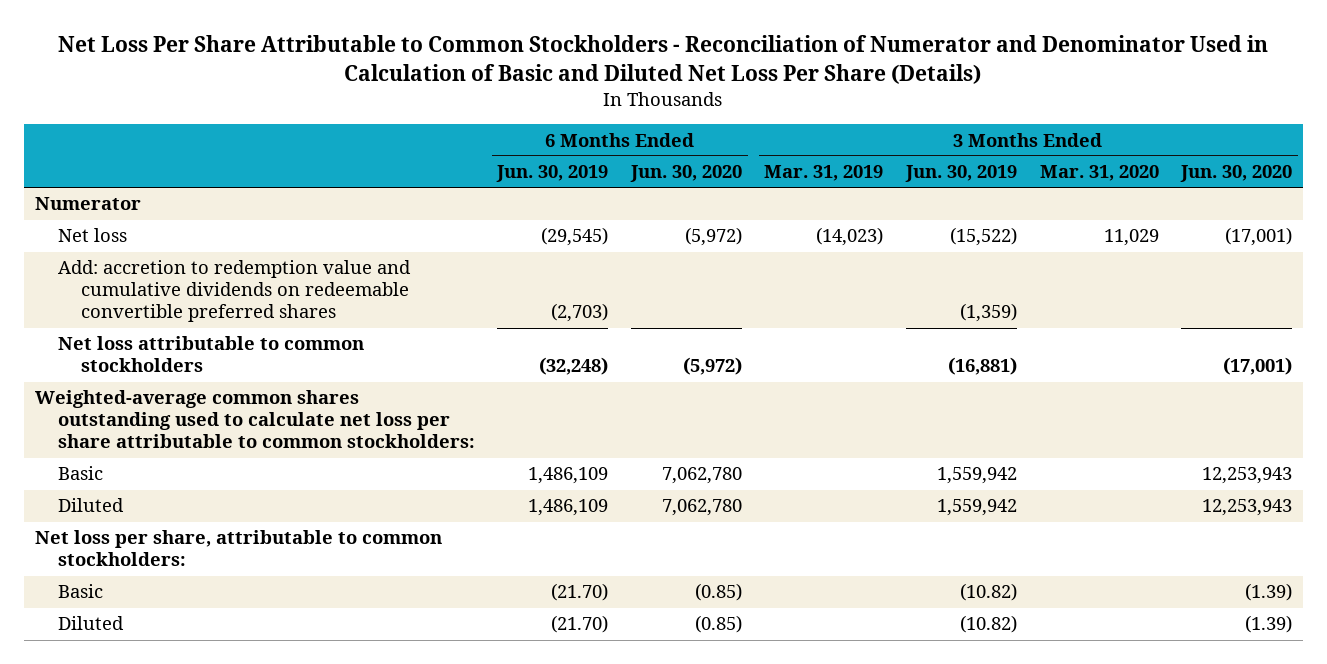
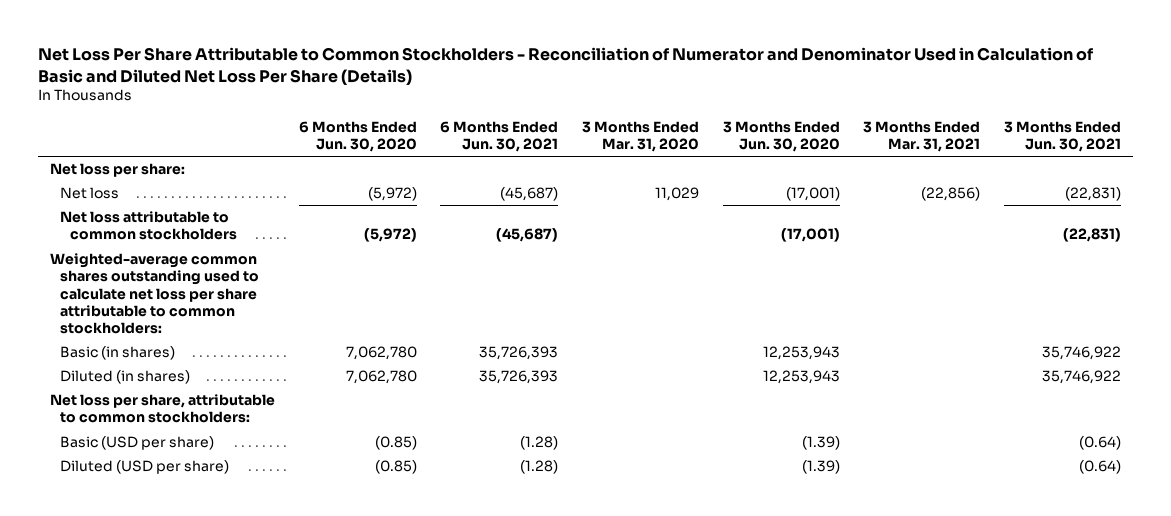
- | 6 Months Ended Jun. 30, 2019 | 6 Months Ended Jun. 30, 2020 | 3 Months Ended Mar. 31, 2019 | 3 Months Ended Jun. 30, 2019 | 3 Months Ended Mar. 31, 2020 | 3 Months Ended Jun. 30, 2020
+ | 6 Months Ended Jun. 30, 2020 | 6 Months Ended Jun. 30, 2021 | 3 Months Ended Mar. 31, 2020 | 3 Months Ended Jun. 30, 2020 | 3 Months Ended Mar. 31, 2021 | 3 Months Ended Jun. 30, 2021
- Numerator
+ Net loss per share:
- Add: accretion to redemption value and cumulative dividends on redeemable convertible preferred shares | (2,703) | | | (1,359) | |
- Basic | 1,486,109 | 7,062,780 | | 1,559,942 | | 12,253,943
- Diluted | 1,486,109 | 7,062,780 | | 1,559,942 | | 12,253,943
+ Basic (in shares) | 7,062,780 | 35,726,393 | | 12,253,943 | | 35,746,922
+ Diluted (in shares) | 7,062,780 | 35,726,393 | | 12,253,943 | | 35,746,922
- Basic | (21.70) | (0.85) | | (10.82) | | (1.39)
- Diluted | (21.70) | (0.85) | | (10.82) | | (1.39)
+ Basic (USD per share) | (0.85) | (1.28) | | (1.39) | | (0.64)
+ Diluted (USD per share) | (0.85) | (1.28) | | (1.39) | | (0.64)

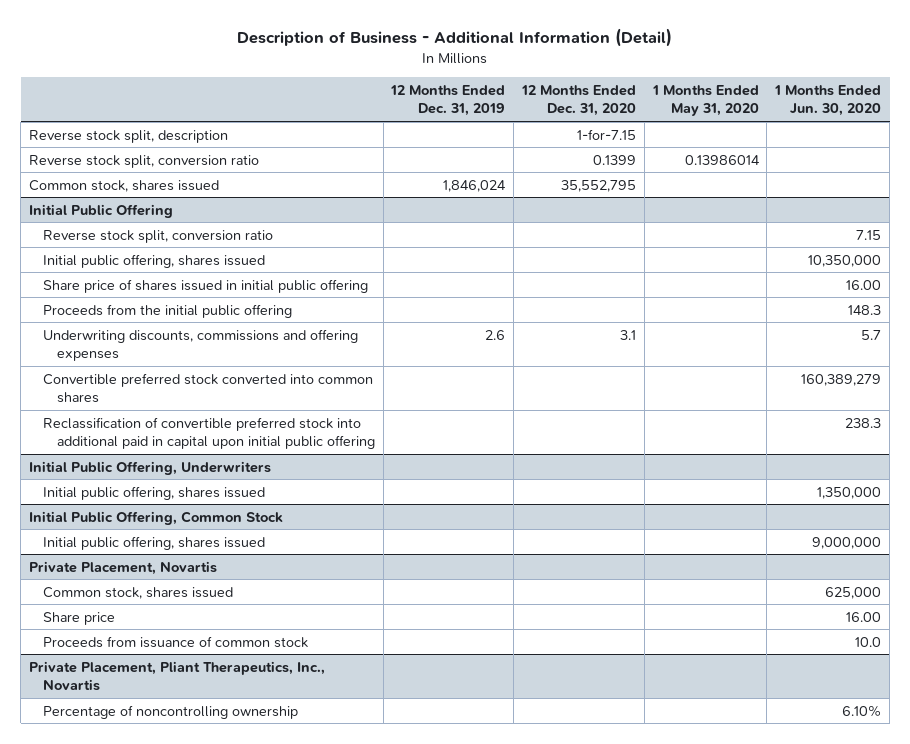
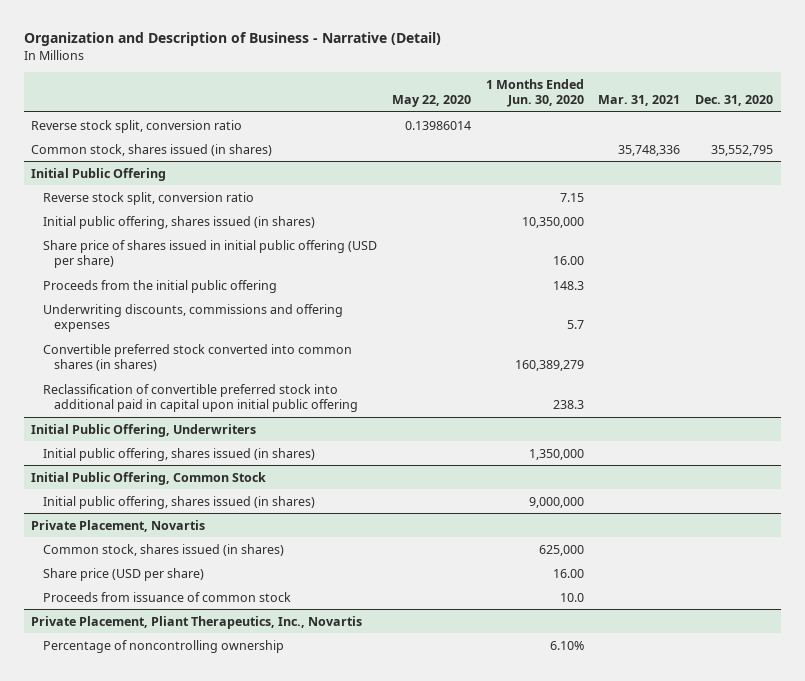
- Description of Business - Additional Information (Detail)
+ Organization and Description of Business - Narrative (Detail)
- | 12 Months Ended Dec. 31, 2019 | 12 Months Ended Dec. 31, 2020 | 1 Months Ended May 31, 2020 | 1 Months Ended Jun. 30, 2020
+ | May 22, 2020 | 1 Months Ended Jun. 30, 2020 | Mar. 31, 2021 | Dec. 31, 2020
- Reverse stock split, description | | 1-for-7.15 | |
- Common stock, shares issued | 1,846,024 | 35,552,795 | |
+ Common stock, shares issued (in shares) | | | 35,748,336 | 35,552,795
@ Initial Public Offering
- Initial public offering, shares issued | | | | 10,350,000
- Share price of shares issued in initial public offering | | | | 16.00
+ Initial public offering, shares issued (in shares) | | 10,350,000 | |
+ Share price of shares issued in initial public offering (USD per share) | | 16.00 | |
- Convertible preferred stock converted into common shares | | | | 160,389,279
+ Convertible preferred stock converted into common shares (in shares) | | 160,389,279 | |
@ Initial Public Offering, Underwriters
- Initial public offering, shares issued | | | | 1,350,000
+ Initial public offering, shares issued (in shares) | | 1,350,000 | |
@ Initial Public Offering, Common Stock
- Initial public offering, shares issued | | | | 9,000,000
+ Initial public offering, shares issued (in shares) | | 9,000,000 | |
@ Private Placement, Novartis
- Common stock, shares issued | | | | 625,000
- Share price | | | | 16.00
+ Common stock, shares issued (in shares) | | 625,000 | |
+ Share price (USD per share) | | 16.00 | |

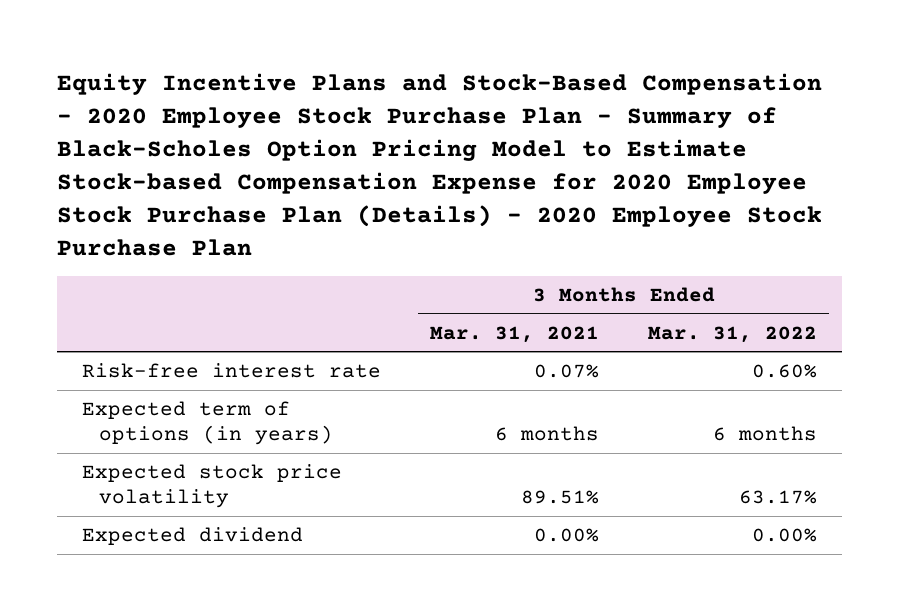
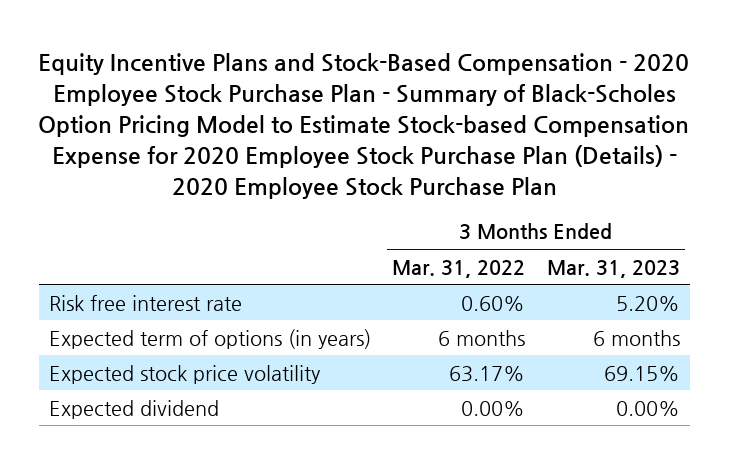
- | 3 Months Ended Mar. 31, 2021 | 3 Months Ended Mar. 31, 2022
+ | 3 Months Ended Mar. 31, 2022 | 3 Months Ended Mar. 31, 2023
- Risk-free interest rate | 0.07% | 0.60%
+ Risk free interest rate | 0.60% | 5.20%

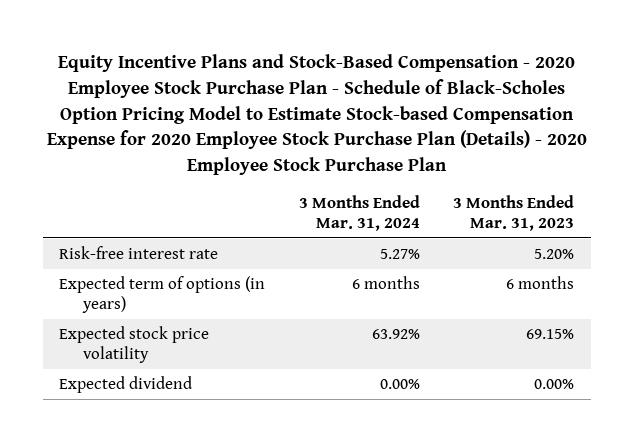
- Equity Incentive Plans and Stock-Based Compensation - 2020 Employee Stock Purchase Plan - Summary of Black-Scholes Option Pricing Model to Estimate Stock-based Compensation Expense for 2020 Employee Stock Purchase Plan (Details) - 2020 Employee Stock Purchase Plan
+ Equity Incentive Plans and Stock-Based Compensation - 2020 Employee Stock Purchase Plan - Schedule of Black-Scholes Option Pricing Model to Estimate Stock-based Compensation Expense for 2020 Employee Stock Purchase Plan (Details) - 2020 Employee Stock Purchase Plan
- | 3 Months Ended Mar. 31, 2022 | 3 Months Ended Mar. 31, 2023
+ | 3 Months Ended Mar. 31, 2024 | 3 Months Ended Mar. 31, 2023
- Risk free interest rate | 0.60% | 5.20%
+ Risk-free interest rate | 5.27% | 5.20%

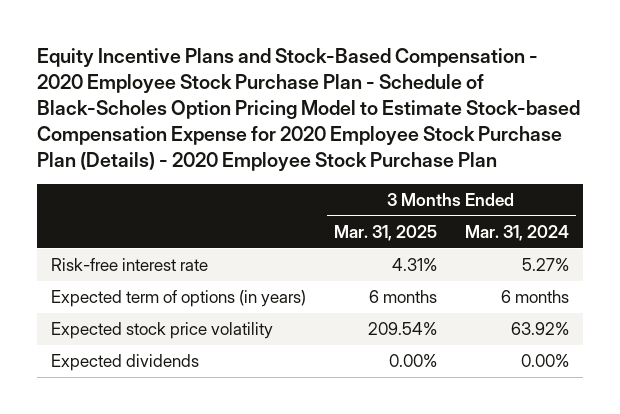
- | 3 Months Ended Mar. 31, 2024 | 3 Months Ended Mar. 31, 2023
+ | 3 Months Ended Mar. 31, 2025 | 3 Months Ended Mar. 31, 2024
- Expected dividend | 0.00% | 0.00%
+ Expected dividends | 0.00% | 0.00%

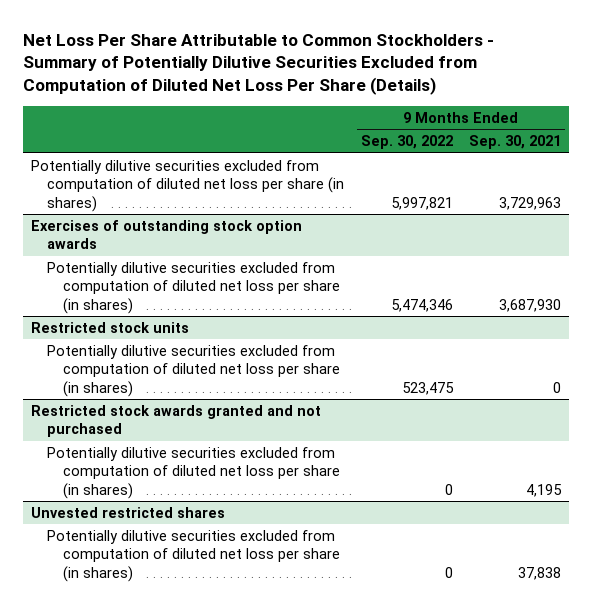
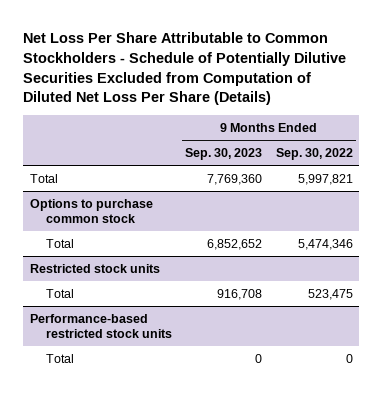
- Net Loss Per Share Attributable to Common Stockholders - Summary of Potentially Dilutive Securities Excluded from Computation of Diluted Net Loss Per Share (Details)
+ Net Loss Per Share Attributable to Common Stockholders - Schedule of Potentially Dilutive Securities Excluded from Computation of Diluted Net Loss Per Share (Details)
- | 9 Months Ended Sep. 30, 2022 | 9 Months Ended Sep. 30, 2021
+ | 9 Months Ended Sep. 30, 2023 | 9 Months Ended Sep. 30, 2022
- Potentially dilutive securities excluded from computation of diluted net loss per share (in shares) | 5,997,821 | 3,729,963
- Exercises of outstanding stock option awards
- Potentially dilutive securities excluded from computation of diluted net loss per share (in shares) | 5,474,346 | 3,687,930
+ Total | 7,769,360 | 5,997,821
+ Options to purchase common stock
+ Total | 6,852,652 | 5,474,346
@ Restricted stock units
- Potentially dilutive securities excluded from computation of diluted net loss per share (in shares) | 523,475 | 0
- Restricted stock awards granted and not purchased
- Potentially dilutive securities excluded from computation of diluted net loss per share (in shares) | 0 | 4,195
- Unvested restricted shares
- Potentially dilutive securities excluded from computation of diluted net loss per share (in shares) | 0 | 37,838
@ Restricted stock units
+ Total | 916,708 | 523,475
+ Performance-based restricted stock units
+ Total | 0 | 0

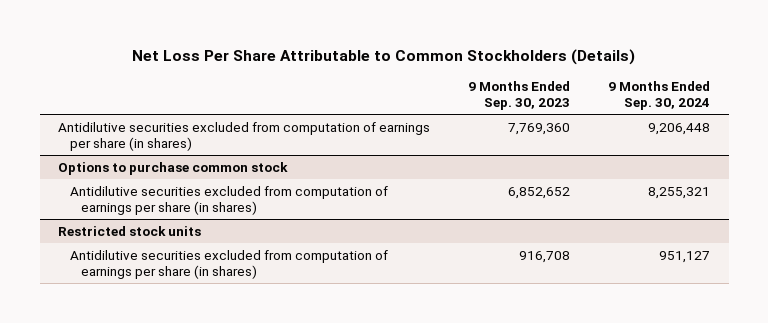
- Net Loss Per Share Attributable to Common Stockholders - Schedule of Potentially Dilutive Securities Excluded from Computation of Diluted Net Loss Per Share (Details)
+ Net Loss Per Share Attributable to Common Stockholders (Details)
- | 9 Months Ended Sep. 30, 2023 | 9 Months Ended Sep. 30, 2022
+ | 9 Months Ended Sep. 30, 2023 | 9 Months Ended Sep. 30, 2024
- Total | 7,769,360 | 5,997,821
+ Antidilutive securities excluded from computation of earnings per share (in shares) | 7,769,360 | 9,206,448
@ Options to purchase common stock
- Total | 6,852,652 | 5,474,346
+ Antidilutive securities excluded from computation of earnings per share (in shares) | 6,852,652 | 8,255,321
@ Restricted stock units
- Total | 916,708 | 523,475
- Performance-based restricted stock units
- Total | 0 | 0
@ Restricted stock units
+ Antidilutive securities excluded from computation of earnings per share (in shares) | 916,708 | 951,127

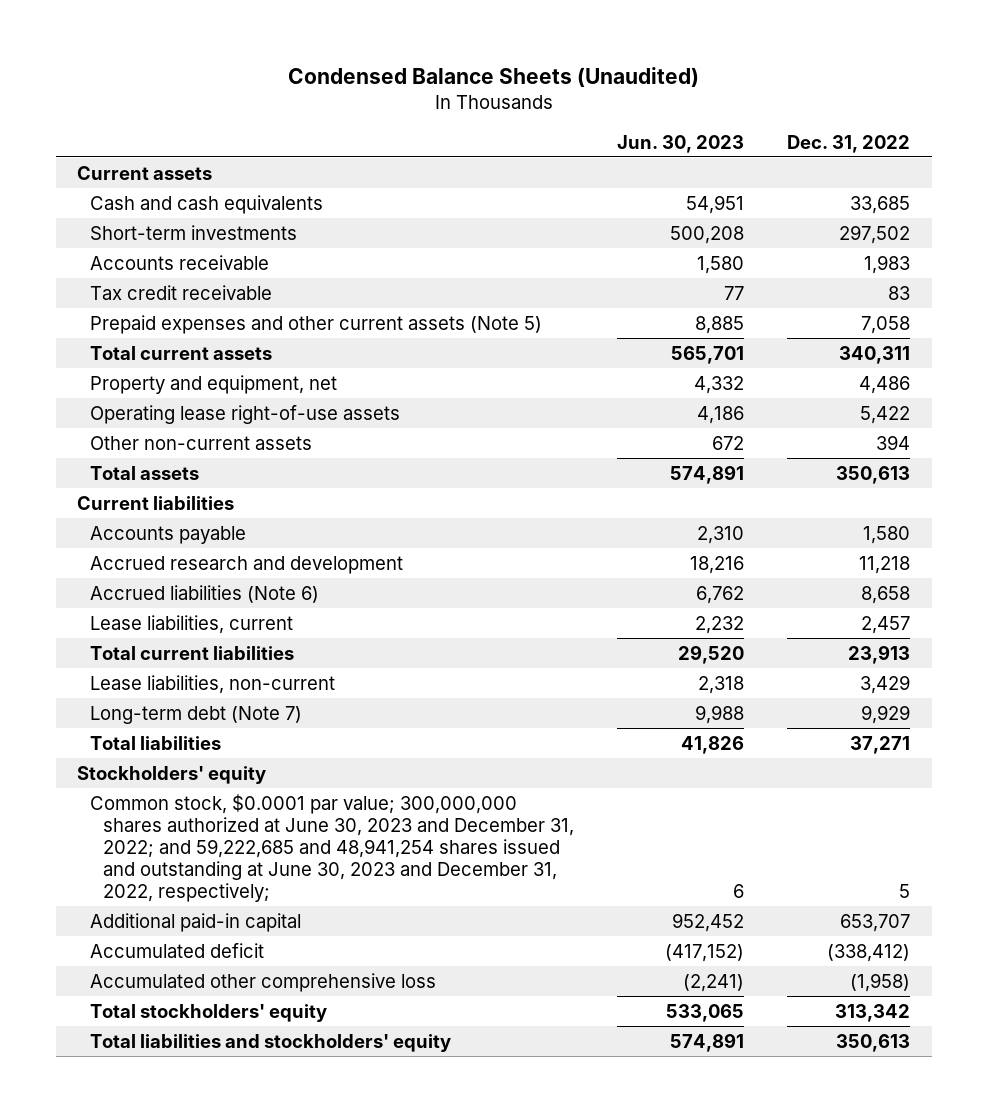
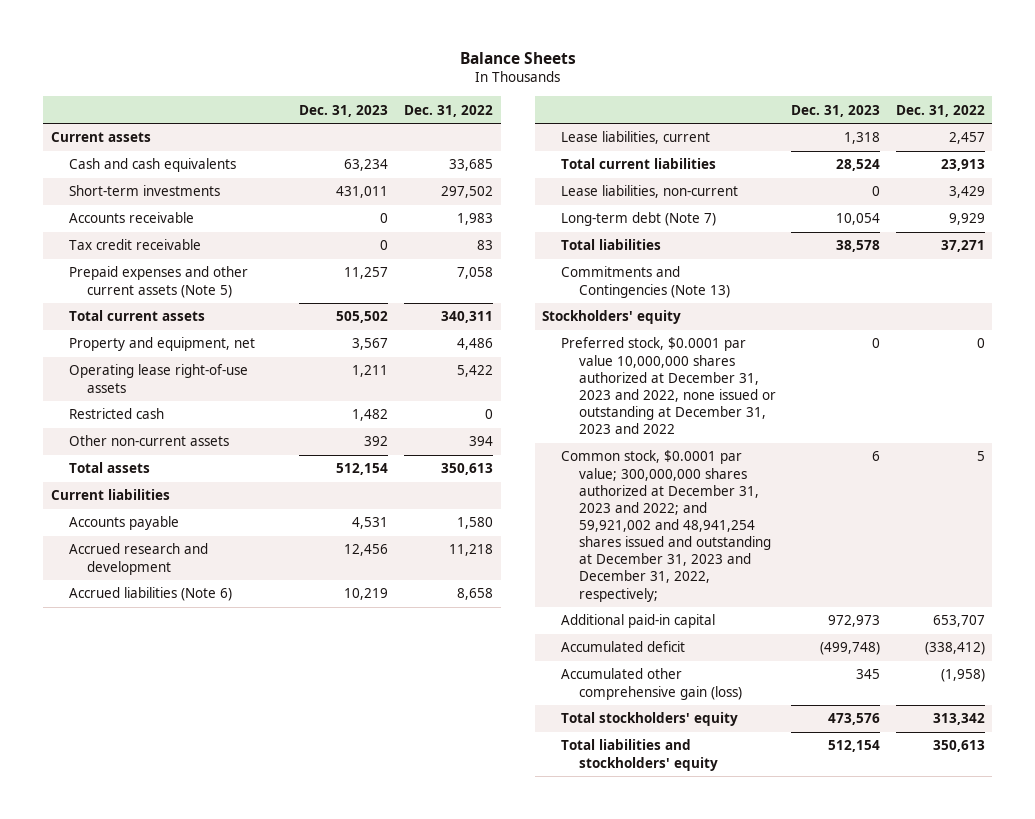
- Condensed Balance Sheets (Unaudited)
+ Balance Sheets
- | Jun. 30, 2023 | Dec. 31, 2022
+ | Dec. 31, 2023 | Dec. 31, 2022
+ Restricted cash | 1,482 | 0
+ Commitments and Contingencies (Note 13)
- Common stock, $0.0001 par value; 300,000,000 shares authorized at June 30, 2023 and December 31, 2022; and 59,222,685 and 48,941,254 shares issued and outstanding at June 30, 2023 and December 31, 2022, respectively; | 6 | 5
+ Preferred stock, $0.0001 par value 10,000,000 shares authorized at December 31, 2023 and 2022, none issued or outstanding at December 31, 2023 and 2022 | 0 | 0
+ Common stock, $0.0001 par value; 300,000,000 shares authorized at December 31, 2023 and 2022; and 59,921,002 and 48,941,254 shares issued and outstanding at December 31, 2023 and December 31, 2022, respectively; | 6 | 5
- Accumulated other comprehensive loss | (2,241) | (1,958)
+ Accumulated other comprehensive gain (loss) | 345 | (1,958)

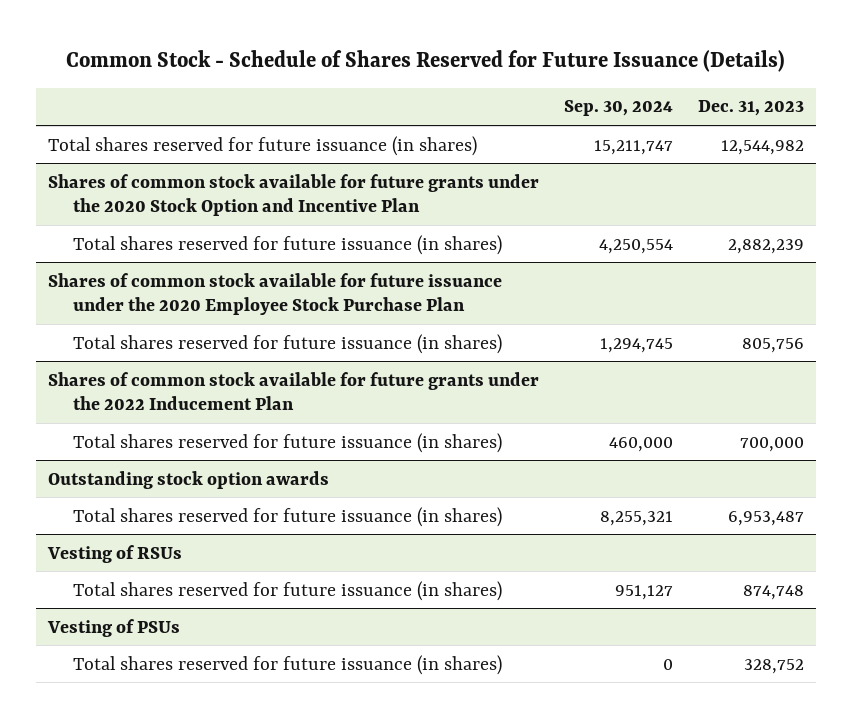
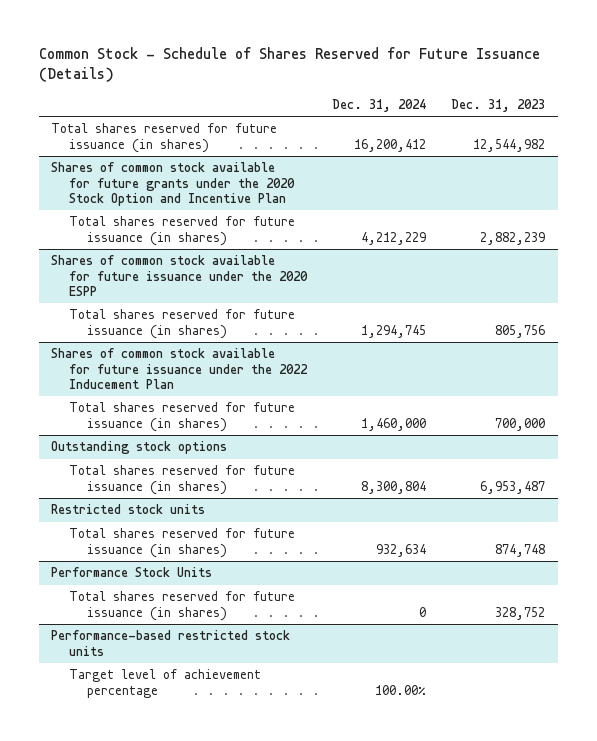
- | Sep. 30, 2024 | Dec. 31, 2023
+ | Dec. 31, 2024 | Dec. 31, 2023
- Shares of common stock available for future issuance under the 2020 Employee Stock Purchase Plan
+ Shares of common stock available for future issuance under the 2020 ESPP
- Shares of common stock available for future grants under the 2022 Inducement Plan
+ Shares of common stock available for future issuance under the 2022 Inducement Plan
- Outstanding stock option awards
+ Outstanding stock options
- Vesting of RSUs
+ Restricted stock units
- Vesting of PSUs
+ Performance Stock Units
+ Performance-based restricted stock units
+ Target level of achievement percentage | 100.00% |

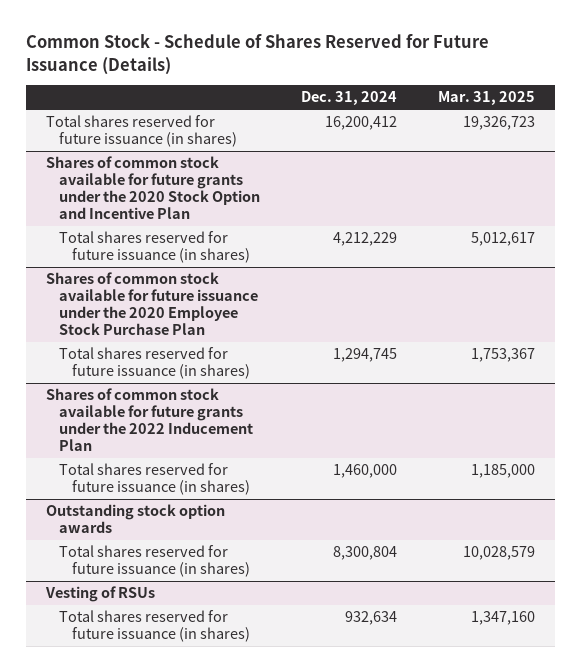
- | Dec. 31, 2024 | Dec. 31, 2023
+ | Dec. 31, 2024 | Mar. 31, 2025
- Shares of common stock available for future issuance under the 2020 ESPP
+ Shares of common stock available for future issuance under the 2020 Employee Stock Purchase Plan
- Shares of common stock available for future issuance under the 2022 Inducement Plan
+ Shares of common stock available for future grants under the 2022 Inducement Plan
- Outstanding stock options
+ Outstanding stock option awards
- Restricted stock units
+ Vesting of RSUs
- Performance Stock Units
- Total shares reserved for future issuance (in shares) | 0 | 328,752
- Performance-based restricted stock units
- Target level of achievement percentage | 100.00% |

